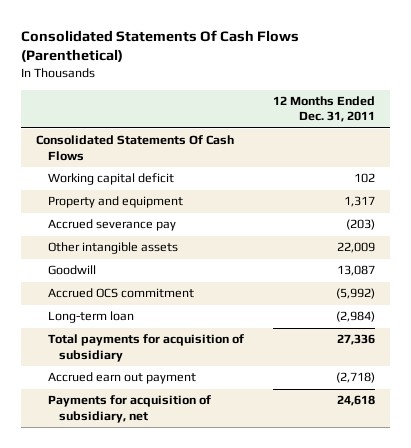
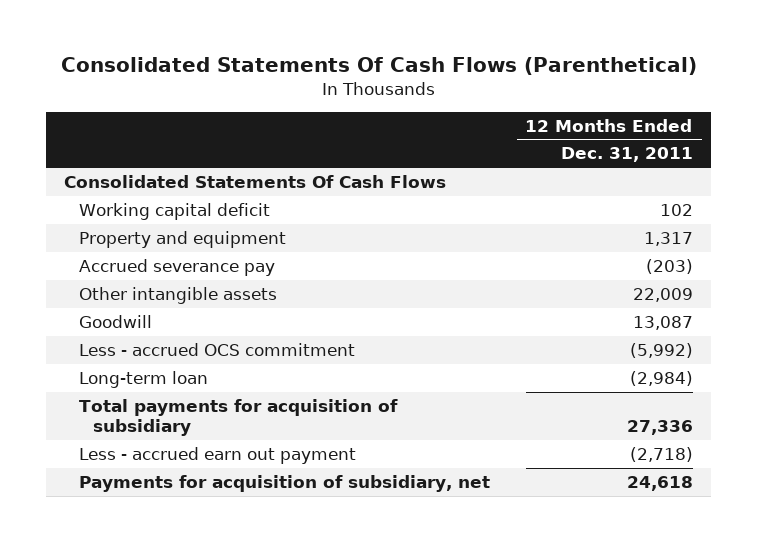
- Accrued OCS commitment | (5,992)
+ Less - accrued OCS commitment | (5,992)
- Accrued earn out payment | (2,718)
+ Less - accrued earn out payment | (2,718)

